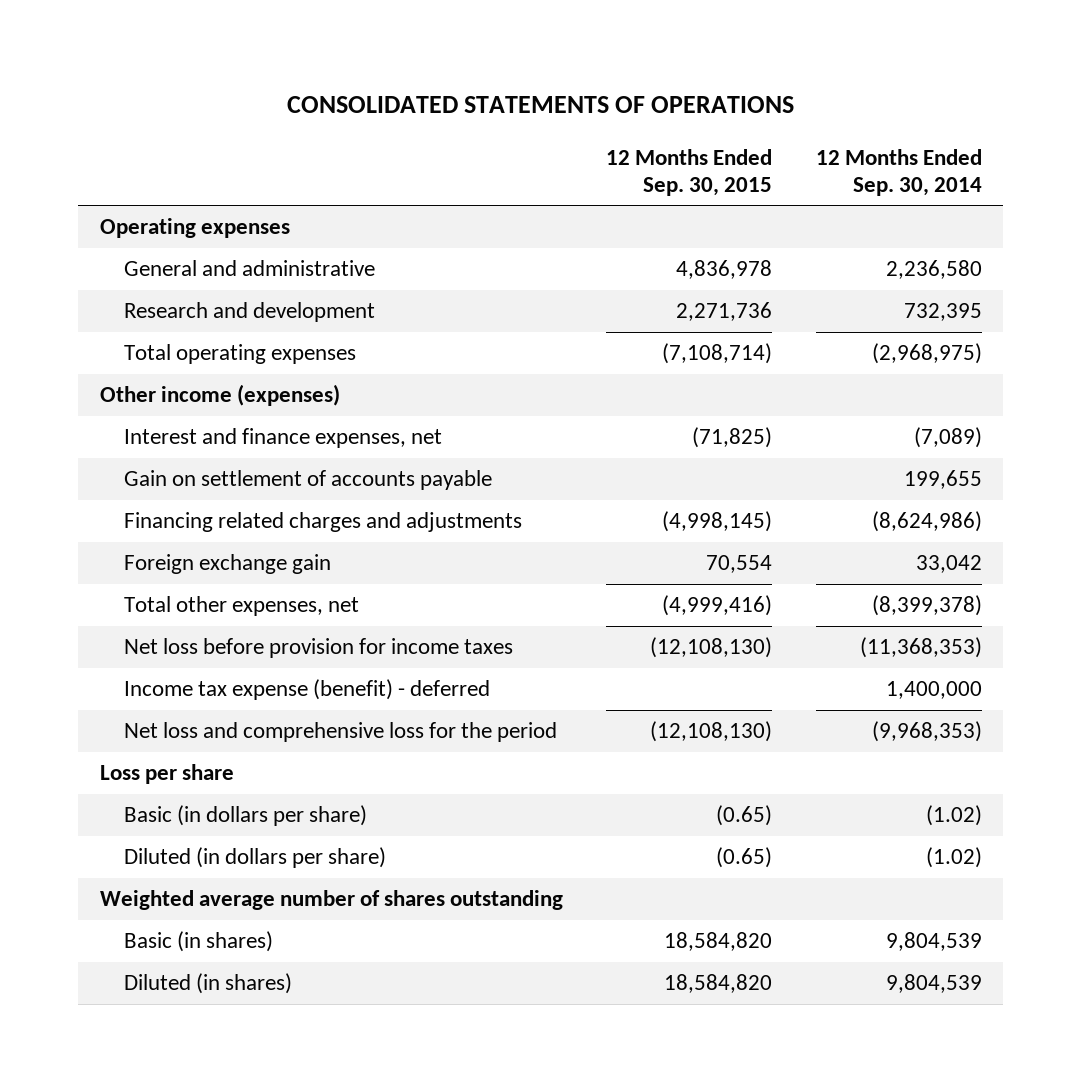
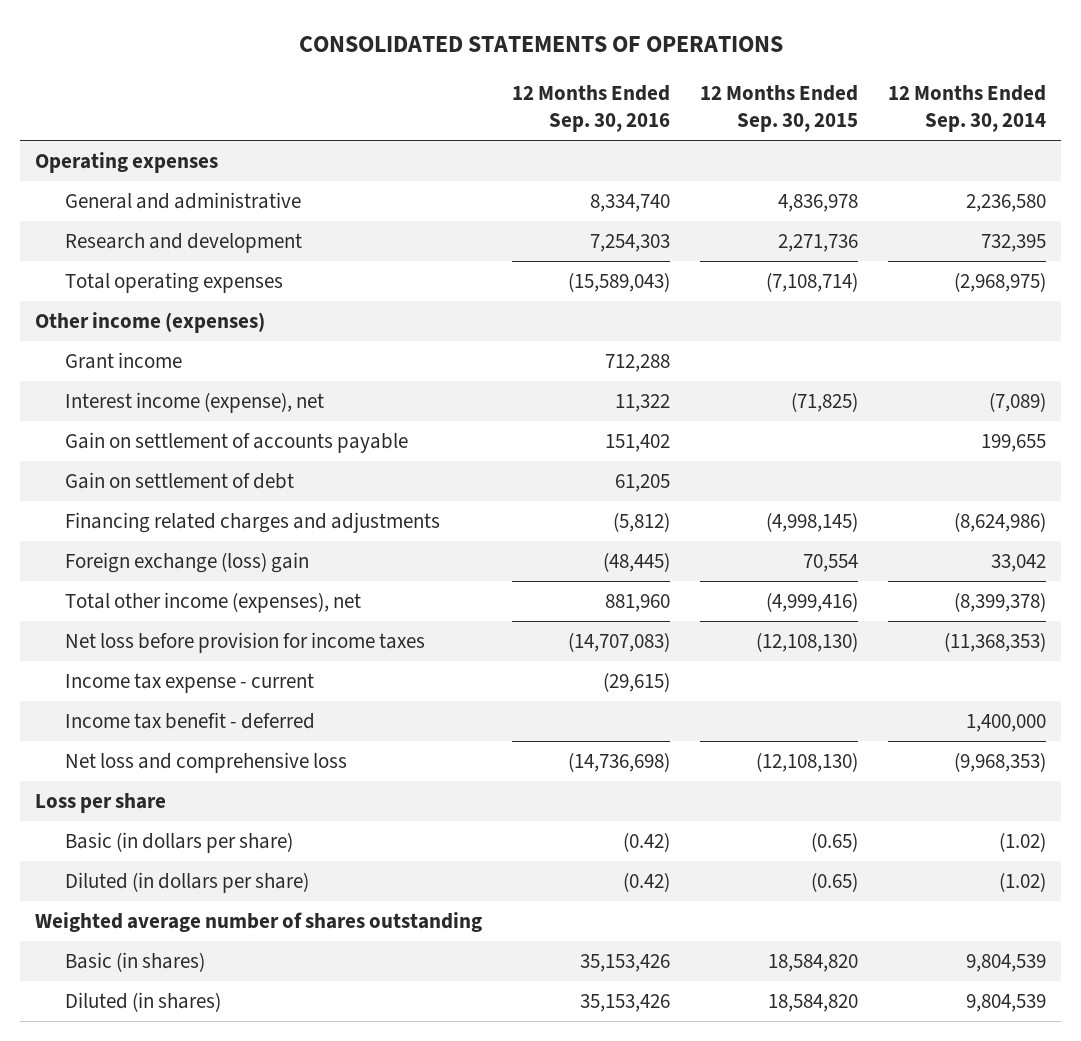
- | 12 Months Ended Sep. 30, 2015 | 12 Months Ended Sep. 30, 2014
+ | 12 Months Ended Sep. 30, 2016 | 12 Months Ended Sep. 30, 2015 | 12 Months Ended Sep. 30, 2014
- Interest and finance expenses, net | (71,825) | (7,089)
+ Grant income | 712,288 | |
+ Interest income (expense), net | 11,322 | (71,825) | (7,089)
+ Gain on settlement of debt | 61,205 | |
- Foreign exchange gain | 70,554 | 33,042
- Total other expenses, net | (4,999,416) | (8,399,378)
+ Foreign exchange (loss) gain | (48,445) | 70,554 | 33,042
+ Total other income (expenses), net | 881,960 | (4,999,416) | (8,399,378)
- Income tax expense (benefit) - deferred | | 1,400,000
- Net loss and comprehensive loss for the period | (12,108,130) | (9,968,353)
+ Income tax expense - current | (29,615) | |
+ Income tax benefit - deferred | | | 1,400,000
+ Net loss and comprehensive loss | (14,736,698) | (12,108,130) | (9,968,353)

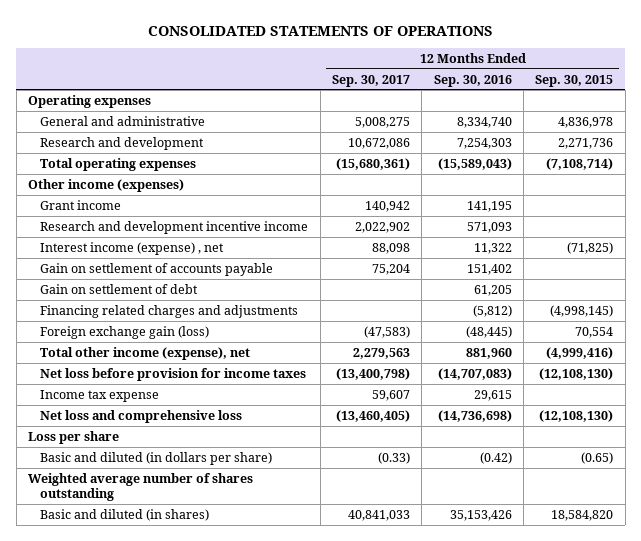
- | 12 Months Ended Sep. 30, 2016 | 12 Months Ended Sep. 30, 2015 | 12 Months Ended Sep. 30, 2014
+ | 12 Months Ended Sep. 30, 2017 | 12 Months Ended Sep. 30, 2016 | 12 Months Ended Sep. 30, 2015
- Grant income | 712,288 | |
- Interest income (expense), net | 11,322 | (71,825) | (7,089)
+ Grant income | 140,942 | 141,195 |
+ Research and development incentive income | 2,022,902 | 571,093 |
+ Interest income (expense) , net | 88,098 | 11,322 | (71,825)
- Foreign exchange (loss) gain | (48,445) | 70,554 | 33,042
- Total other income (expenses), net | 881,960 | (4,999,416) | (8,399,378)
+ Foreign exchange gain (loss) | (47,583) | (48,445) | 70,554
+ Total other income (expense), net | 2,279,563 | 881,960 | (4,999,416)
- Income tax expense - current | (29,615) | |
- Income tax benefit - deferred | | | 1,400,000
+ Income tax expense | 59,607 | 29,615 |
- Basic (in dollars per share) | (0.42) | (0.65) | (1.02)
- Diluted (in dollars per share) | (0.42) | (0.65) | (1.02)
+ Basic and diluted (in dollars per share) | (0.33) | (0.42) | (0.65)
- Basic (in shares) | 35,153,426 | 18,584,820 | 9,804,539
- Diluted (in shares) | 35,153,426 | 18,584,820 | 9,804,539
+ Basic and diluted (in shares) | 40,841,033 | 35,153,426 | 18,584,820

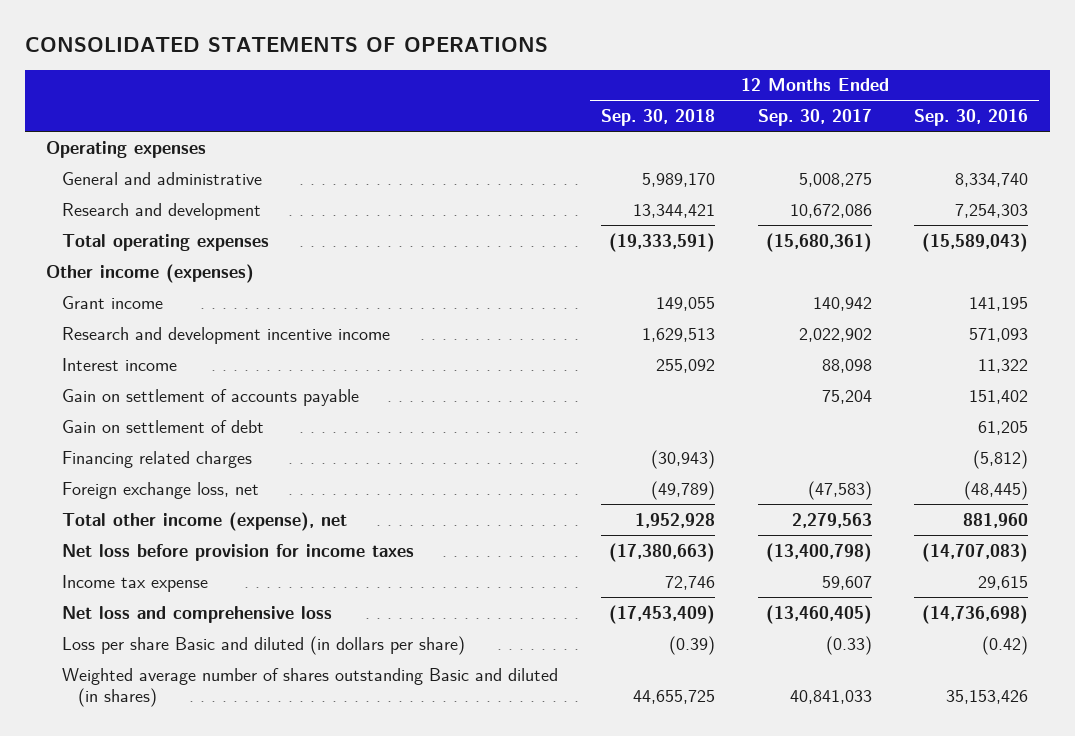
- | 12 Months Ended Sep. 30, 2017 | 12 Months Ended Sep. 30, 2016 | 12 Months Ended Sep. 30, 2015
+ | 12 Months Ended Sep. 30, 2018 | 12 Months Ended Sep. 30, 2017 | 12 Months Ended Sep. 30, 2016
- Interest income (expense) , net | 88,098 | 11,322 | (71,825)
+ Interest income | 255,092 | 88,098 | 11,322
- Financing related charges and adjustments | | (5,812) | (4,998,145)
- Foreign exchange gain (loss) | (47,583) | (48,445) | 70,554
+ Financing related charges | (30,943) | | (5,812)
+ Foreign exchange loss, net | (49,789) | (47,583) | (48,445)
- Loss per share
- Basic and diluted (in dollars per share) | (0.33) | (0.42) | (0.65)
- Weighted average number of shares outstanding
- Basic and diluted (in shares) | 40,841,033 | 35,153,426 | 18,584,820
+ Loss per share Basic and diluted (in dollars per share) | (0.39) | (0.33) | (0.42)
+ Weighted average number of shares outstanding Basic and diluted (in shares) | 44,655,725 | 40,841,033 | 35,153,426

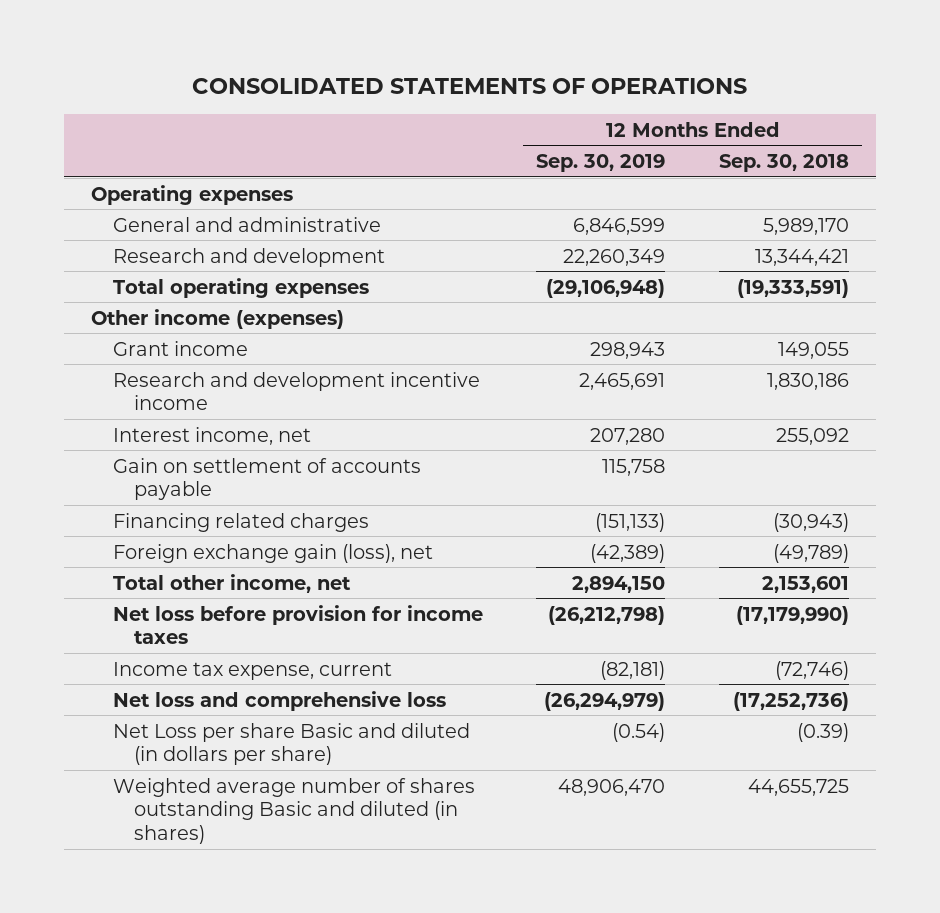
- | 12 Months Ended Sep. 30, 2018 | 12 Months Ended Sep. 30, 2017 | 12 Months Ended Sep. 30, 2016
+ | 12 Months Ended Sep. 30, 2019 | 12 Months Ended Sep. 30, 2018
- Research and development incentive income | 1,629,513 | 2,022,902 | 571,093
- Interest income | 255,092 | 88,098 | 11,322
+ Research and development incentive income | 2,465,691 | 1,830,186
+ Interest income, net | 207,280 | 255,092
- Gain on settlement of debt | | | 61,205
- Foreign exchange loss, net | (49,789) | (47,583) | (48,445)
- Total other income (expense), net | 1,952,928 | 2,279,563 | 881,960
- Net loss before provision for income taxes | (17,380,663) | (13,400,798) | (14,707,083)
- Income tax expense | 72,746 | 59,607 | 29,615
- Net loss and comprehensive loss | (17,453,409) | (13,460,405) | (14,736,698)
- Loss per share Basic and diluted (in dollars per share) | (0.39) | (0.33) | (0.42)
+ Foreign exchange gain (loss), net | (42,389) | (49,789)
+ Total other income, net | 2,894,150 | 2,153,601
+ Net loss before provision for income taxes | (26,212,798) | (17,179,990)
+ Income tax expense, current | (82,181) | (72,746)
+ Net loss and comprehensive loss | (26,294,979) | (17,252,736)
+ Net Loss per share Basic and diluted (in dollars per share) | (0.54) | (0.39)

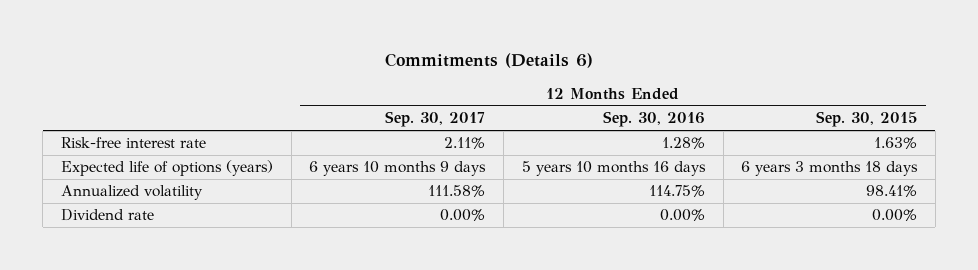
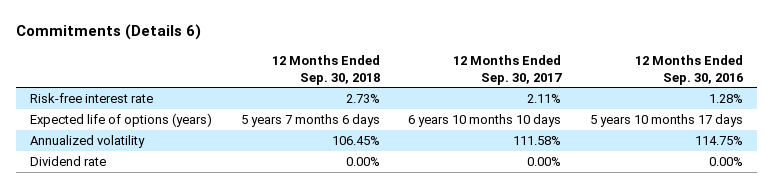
- | 12 Months Ended Sep. 30, 2017 | 12 Months Ended Sep. 30, 2016 | 12 Months Ended Sep. 30, 2015
+ | 12 Months Ended Sep. 30, 2018 | 12 Months Ended Sep. 30, 2017 | 12 Months Ended Sep. 30, 2016
- Expected life of options (years) | 6 years 10 months 9 days | 5 years 10 months 16 days | 6 years 3 months 18 days
+ Expected life of options (years) | 5 years 7 months 6 days | 6 years 10 months 10 days | 5 years 10 months 17 days

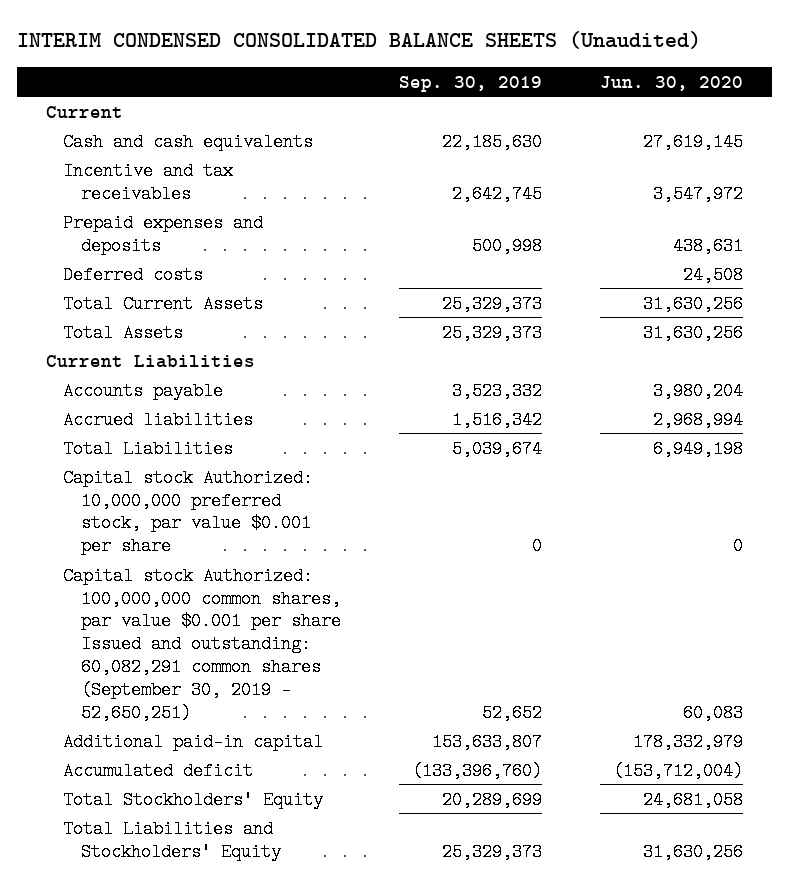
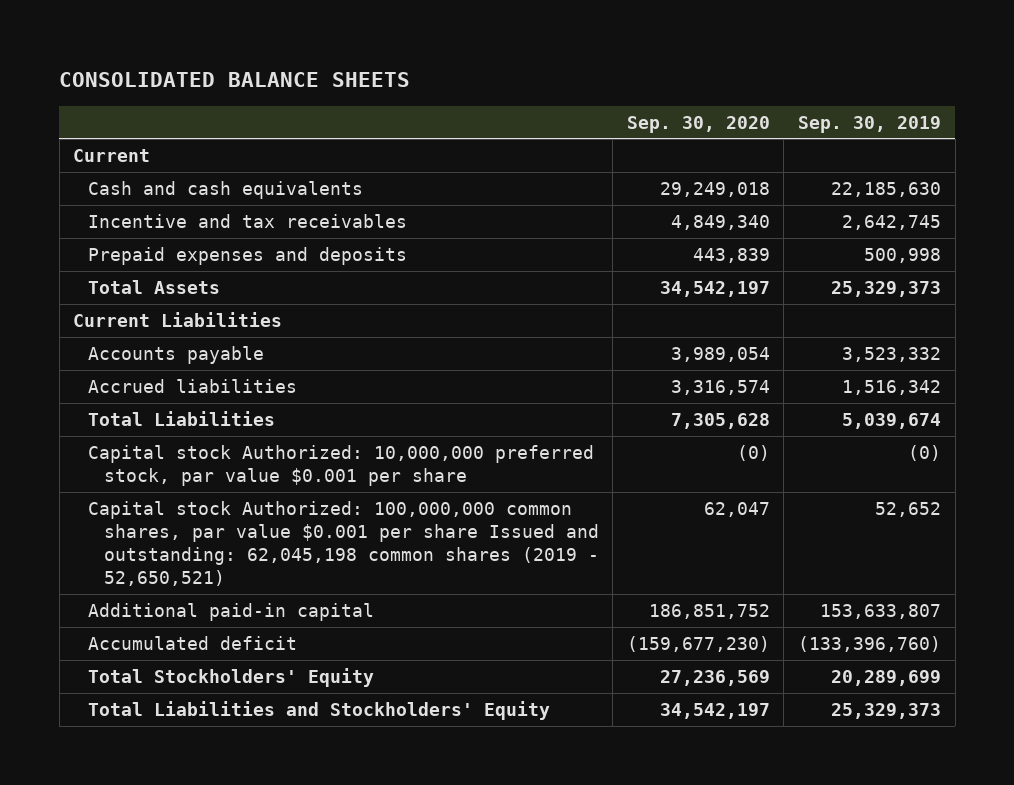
- INTERIM CONDENSED CONSOLIDATED BALANCE SHEETS (Unaudited)
+ CONSOLIDATED BALANCE SHEETS
- | Sep. 30, 2019 | Jun. 30, 2020
+ | Sep. 30, 2020 | Sep. 30, 2019
- Deferred costs | | 24,508
- Total Current Assets | 25,329,373 | 31,630,256
- Capital stock Authorized: 10,000,000 preferred stock, par value $0.001 per share | 0 | 0
- Capital stock Authorized: 100,000,000 common shares, par value $0.001 per share Issued and outstanding: 60,082,291 common shares (September 30, 2019 - 52,650,251) | 52,652 | 60,083
+ Capital stock Authorized: 10,000,000 preferred stock, par value $0.001 per share | (0) | (0)
+ Capital stock Authorized: 100,000,000 common shares, par value $0.001 per share Issued and outstanding: 62,045,198 common shares (2019 - 52,650,521) | 62,047 | 52,652

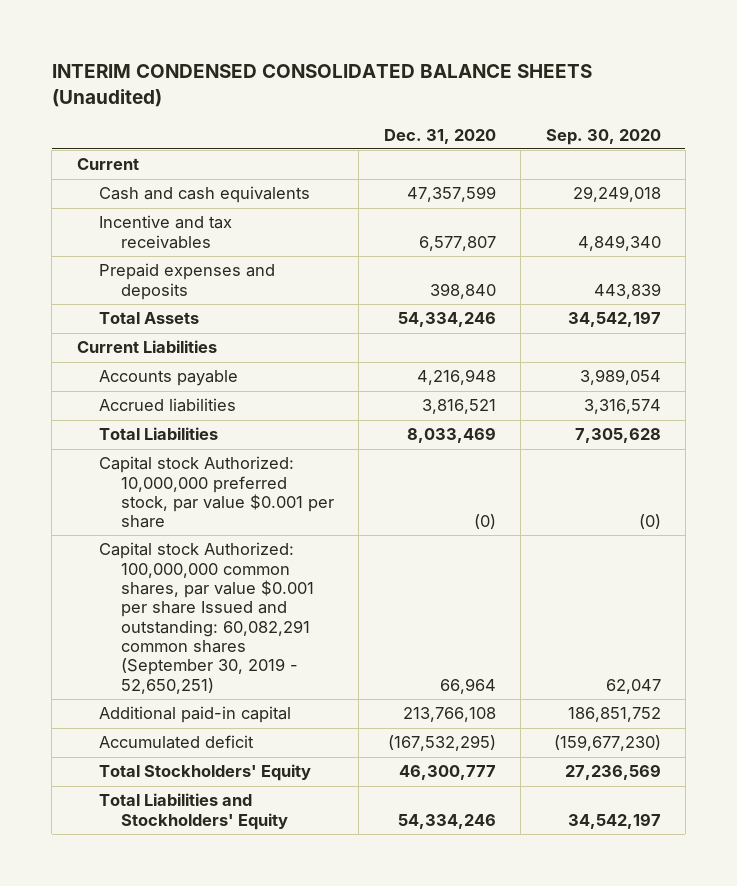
- CONSOLIDATED BALANCE SHEETS
+ INTERIM CONDENSED CONSOLIDATED BALANCE SHEETS (Unaudited)
- | Sep. 30, 2020 | Sep. 30, 2019
+ | Dec. 31, 2020 | Sep. 30, 2020
- Capital stock Authorized: 100,000,000 common shares, par value $0.001 per share Issued and outstanding: 62,045,198 common shares (2019 - 52,650,521) | 62,047 | 52,652
+ Capital stock Authorized: 100,000,000 common shares, par value $0.001 per share Issued and outstanding: 60,082,291 common shares (September 30, 2019 - 52,650,251) | 66,964 | 62,047

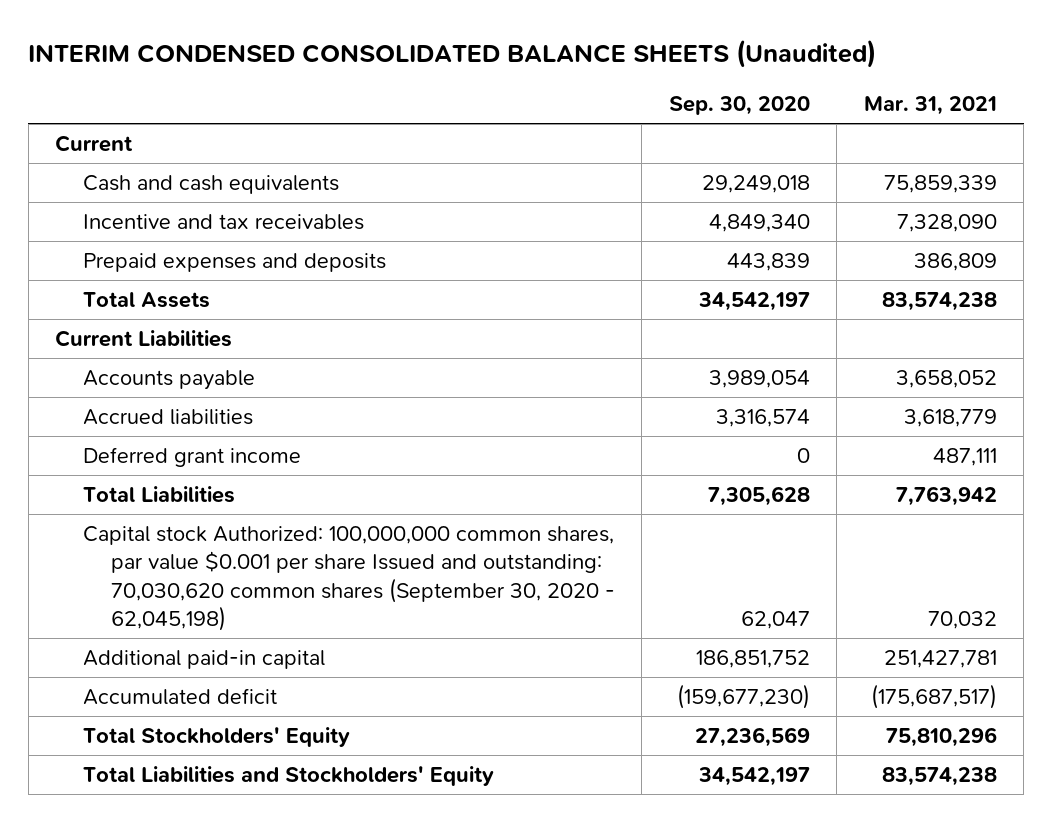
- | Dec. 31, 2020 | Sep. 30, 2020
+ | Sep. 30, 2020 | Mar. 31, 2021
+ Deferred grant income | 0 | 487,111
- Capital stock Authorized: 10,000,000 preferred stock, par value $0.001 per share | (0) | (0)
- Capital stock Authorized: 100,000,000 common shares, par value $0.001 per share Issued and outstanding: 60,082,291 common shares (September 30, 2019 - 52,650,251) | 66,964 | 62,047
+ Capital stock Authorized: 100,000,000 common shares, par value $0.001 per share Issued and outstanding: 70,030,620 common shares (September 30, 2020 - 62,045,198) | 62,047 | 70,032

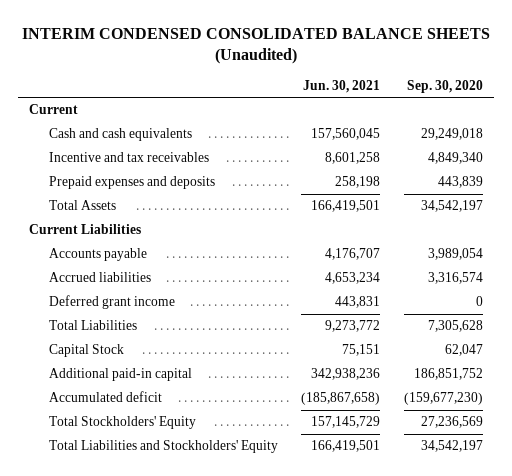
- | Sep. 30, 2020 | Mar. 31, 2021
+ | Jun. 30, 2021 | Sep. 30, 2020
- Capital stock Authorized: 100,000,000 common shares, par value $0.001 per share Issued and outstanding: 70,030,620 common shares (September 30, 2020 - 62,045,198) | 62,047 | 70,032
+ Capital Stock | 75,151 | 62,047

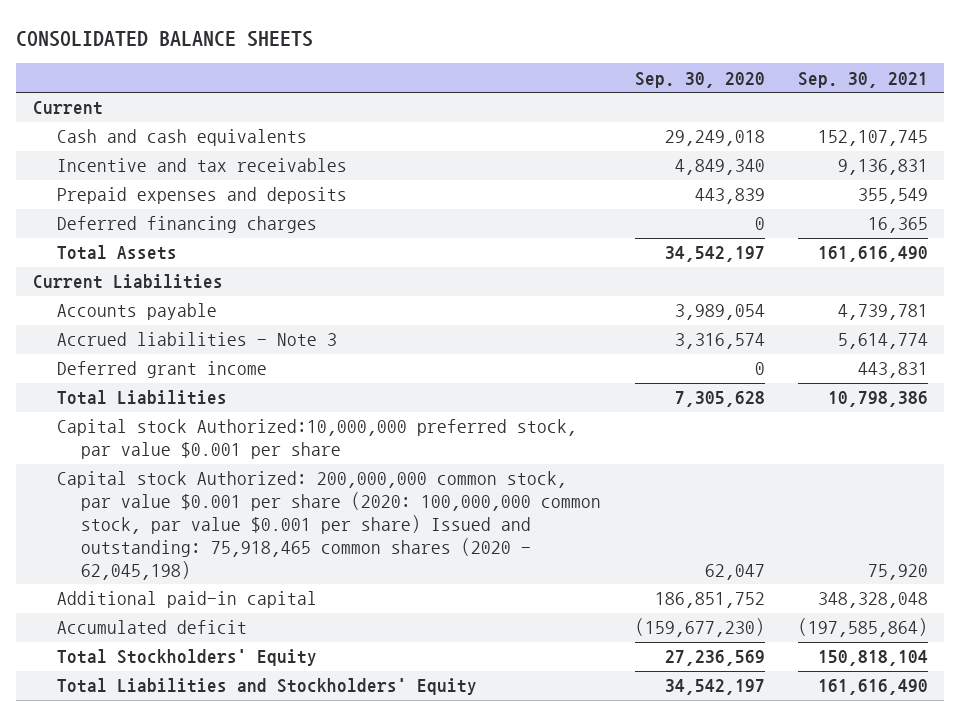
- INTERIM CONDENSED CONSOLIDATED BALANCE SHEETS (Unaudited)
+ CONSOLIDATED BALANCE SHEETS
- | Jun. 30, 2021 | Sep. 30, 2020
+ | Sep. 30, 2020 | Sep. 30, 2021
+ Deferred financing charges | 0 | 16,365
- Accrued liabilities | 4,653,234 | 3,316,574
+ Accrued liabilities - Note 3 | 3,316,574 | 5,614,774
- Capital Stock | 75,151 | 62,047
+ Capital stock Authorized:10,000,000 preferred stock, par value $0.001 per share
+ Capital stock Authorized: 200,000,000 common stock, par value $0.001 per share (2020: 100,000,000 common stock, par value $0.001 per share) Issued and outstanding: 75,918,465 common shares (2020 - 62,045,198) | 62,047 | 75,920

